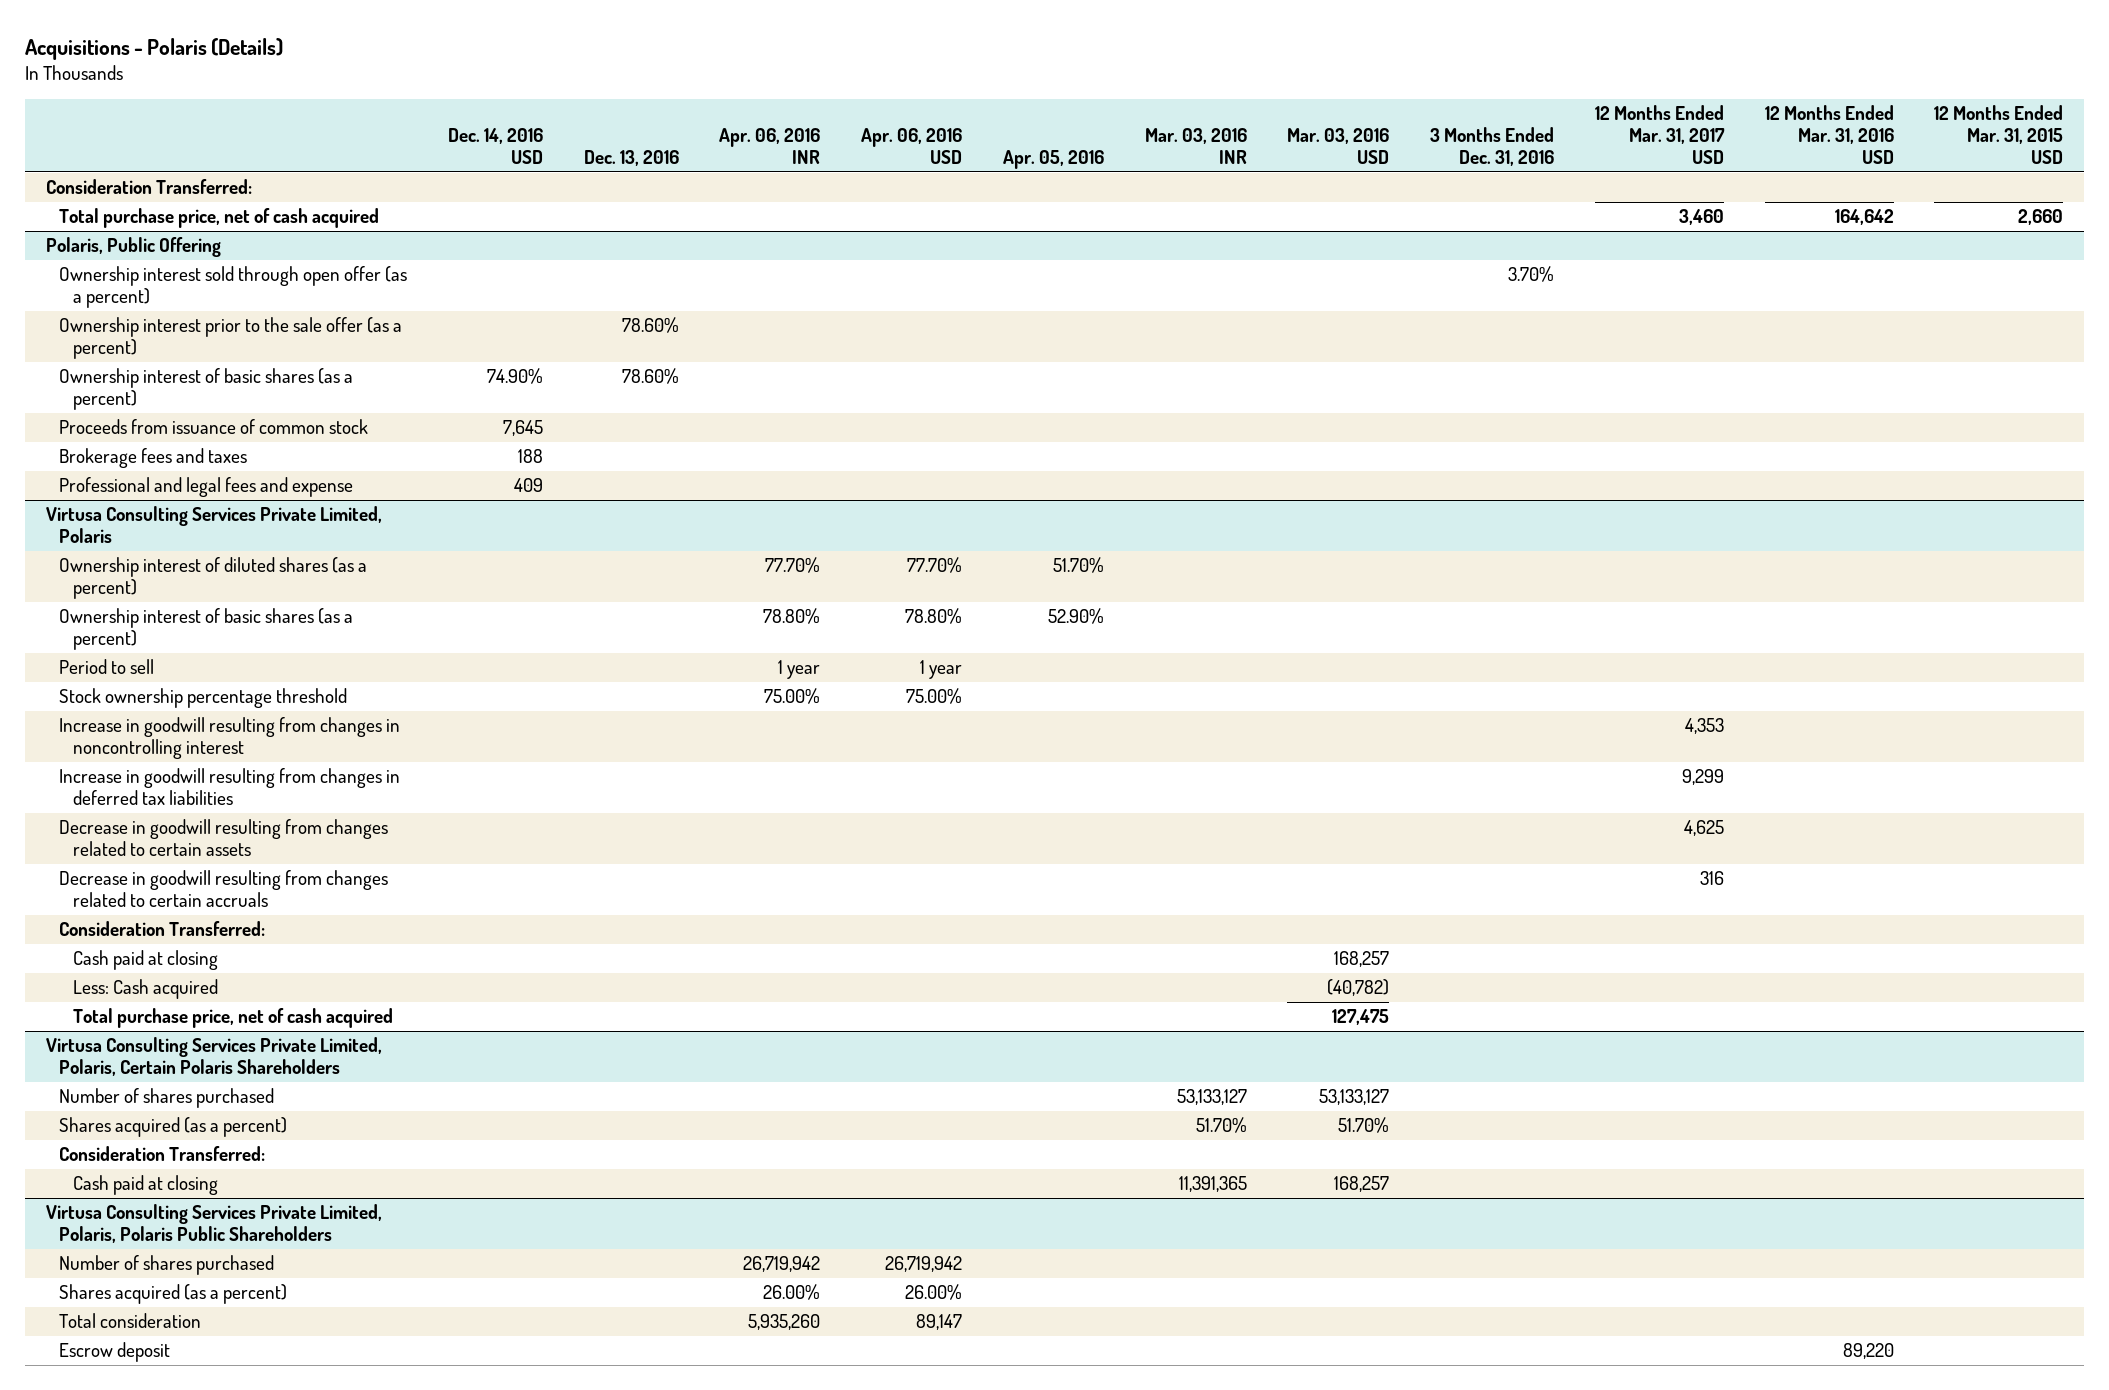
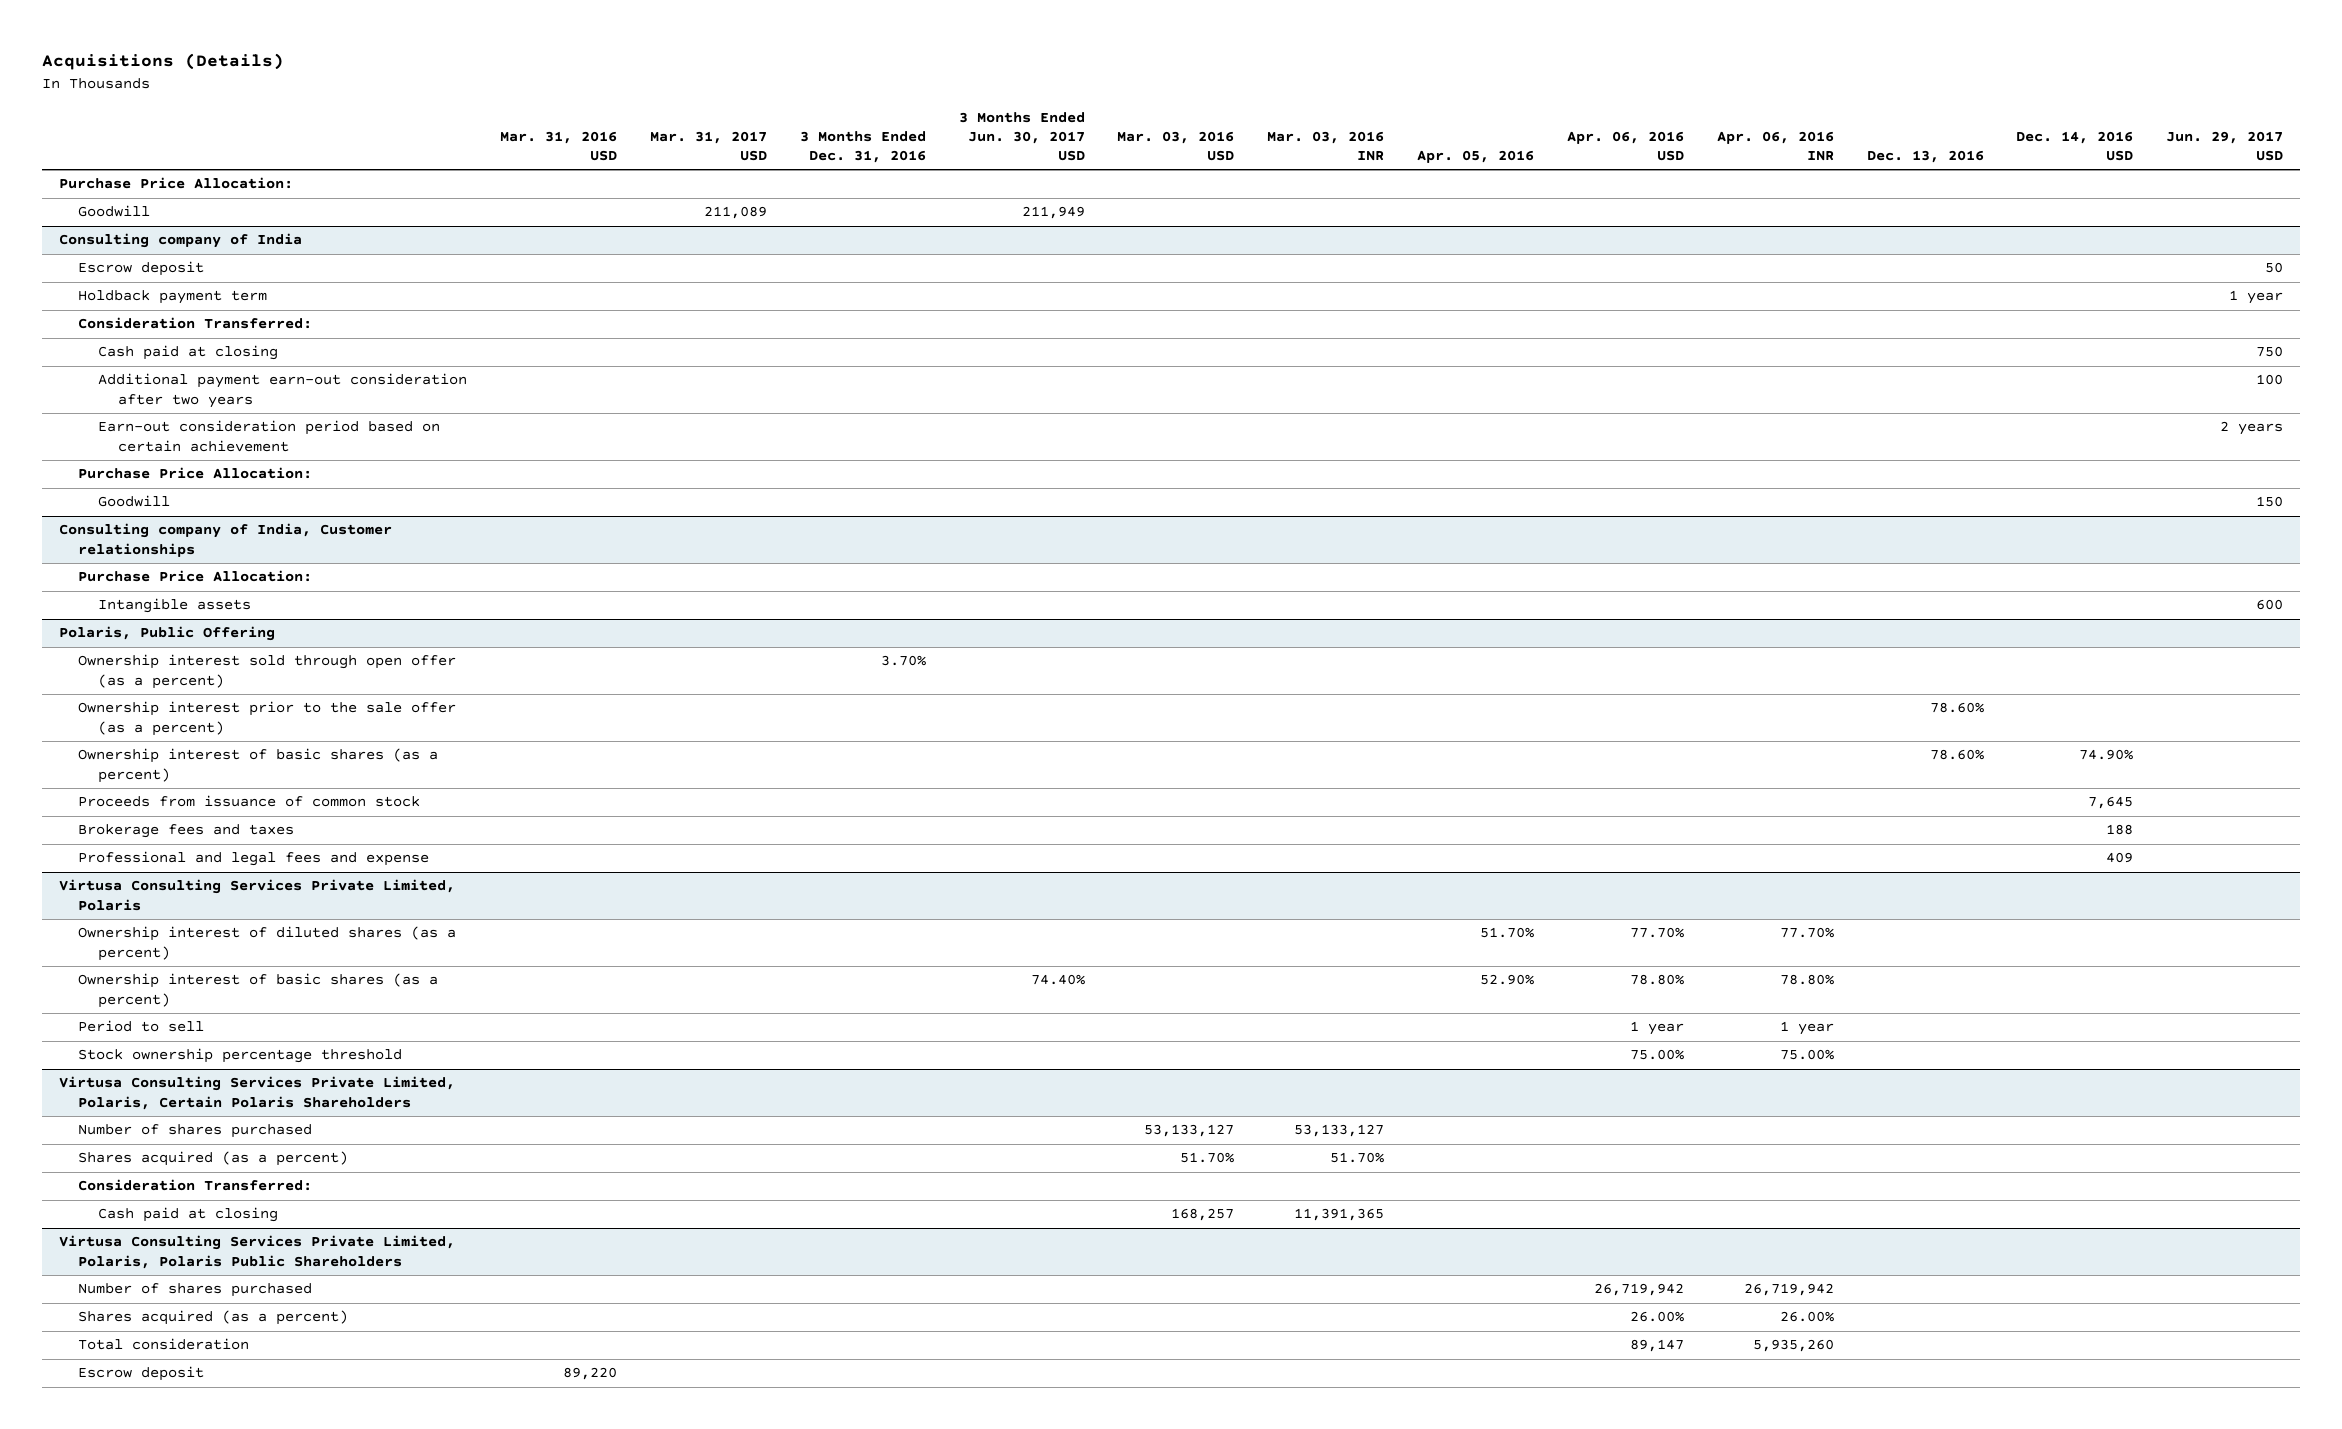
- Acquisitions - Polaris (Details)
+ Acquisitions (Details)
- | Dec. 14, 2016 USD | Dec. 13, 2016 | Apr. 06, 2016 INR | Apr. 06, 2016 USD | Apr. 05, 2016 | Mar. 03, 2016 INR | Mar. 03, 2016 USD | 3 Months Ended Dec. 31, 2016 | 12 Months Ended Mar. 31, 2017 USD | 12 Months Ended Mar. 31, 2016 USD | 12 Months Ended Mar. 31, 2015 USD
+ | Mar. 31, 2016 USD | Mar. 31, 2017 USD | 3 Months Ended Dec. 31, 2016 | 3 Months Ended Jun. 30, 2017 USD | Mar. 03, 2016 USD | Mar. 03, 2016 INR | Apr. 05, 2016 | Apr. 06, 2016 USD | Apr. 06, 2016 INR | Dec. 13, 2016 | Dec. 14, 2016 USD | Jun. 29, 2017 USD
- Consideration Transferred:
- Total purchase price, net of cash acquired | | | | | | | | | 3,460 | 164,642 | 2,660
+ Purchase Price Allocation:
+ Goodwill | | 211,089 | | 211,949 | | | | | | | |
+ Consulting company of India
+ Escrow deposit | | | | | | | | | | | | 50
+ Holdback payment term | | | | | | | | | | | | 1 year
+ Consideration Transferred:
+ Cash paid at closing | | | | | | | | | | | | 750
+ Additional payment earn-out consideration after two years | | | | | | | | | | | | 100
+ Earn-out consideration period based on certain achievement | | | | | | | | | | | | 2 years
+ Purchase Price Allocation:
+ Goodwill | | | | | | | | | | | | 150
+ Consulting company of India, Customer relationships
+ Purchase Price Allocation:
+ Intangible assets | | | | | | | | | | | | 600
@ Virtusa Consulting Services Private Limited, Polaris
- Increase in goodwill resulting from changes in noncontrolling interest | | | | | | | | | 4,353 | |
- Increase in goodwill resulting from changes in deferred tax liabilities | | | | | | | | | 9,299 | |
- Decrease in goodwill resulting from changes related to certain assets | | | | | | | | | 4,625 | |
- Decrease in goodwill resulting from changes related to certain accruals | | | | | | | | | 316 | |
- Consideration Transferred:
- Cash paid at closing | | | | | | | 168,257 | | | |
- Less: Cash acquired | | | | | | | (40,782) | | | |
- Total purchase price, net of cash acquired | | | | | | | 127,475 | | | |

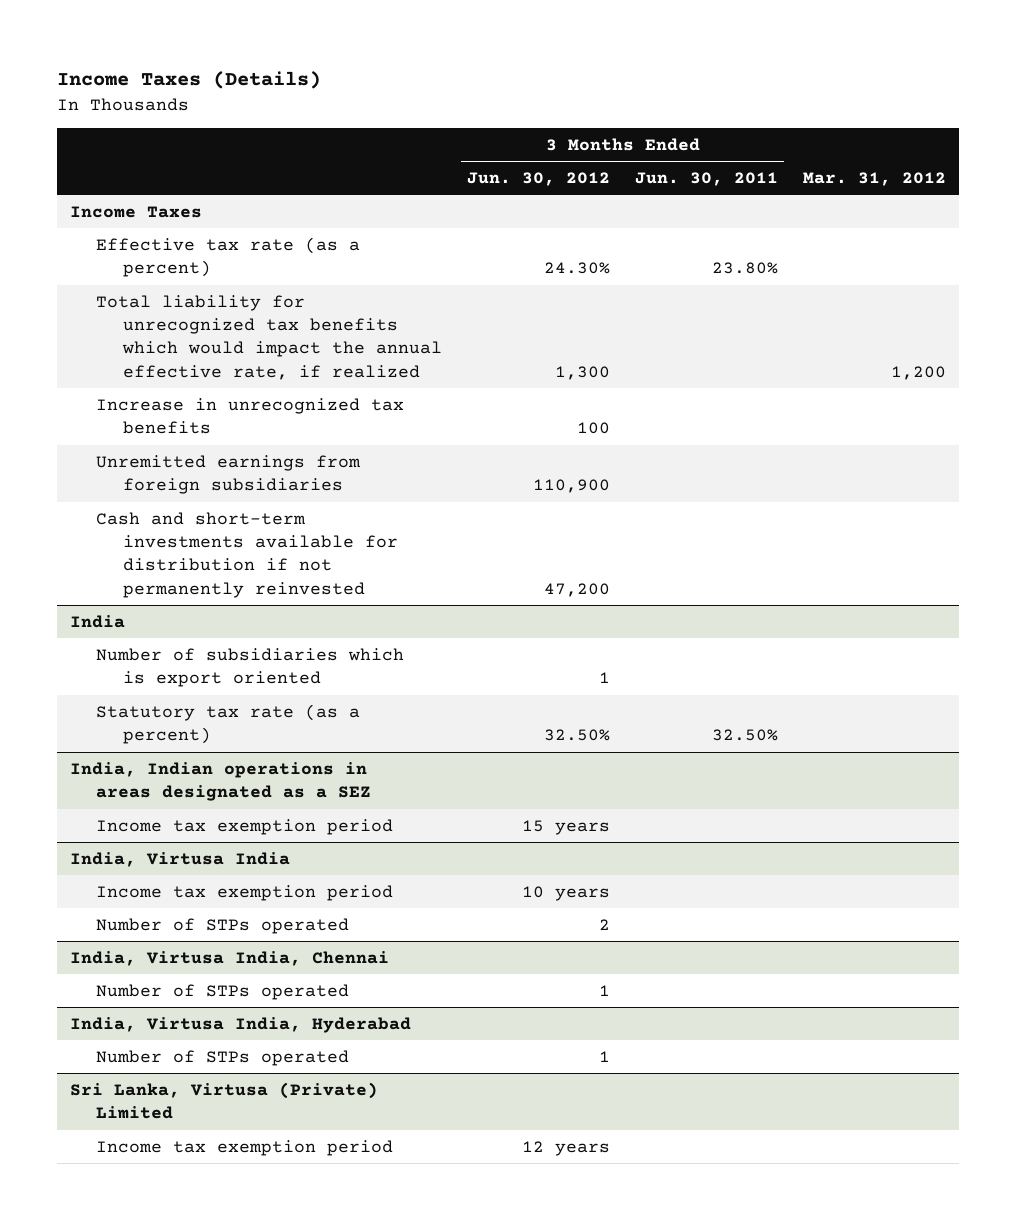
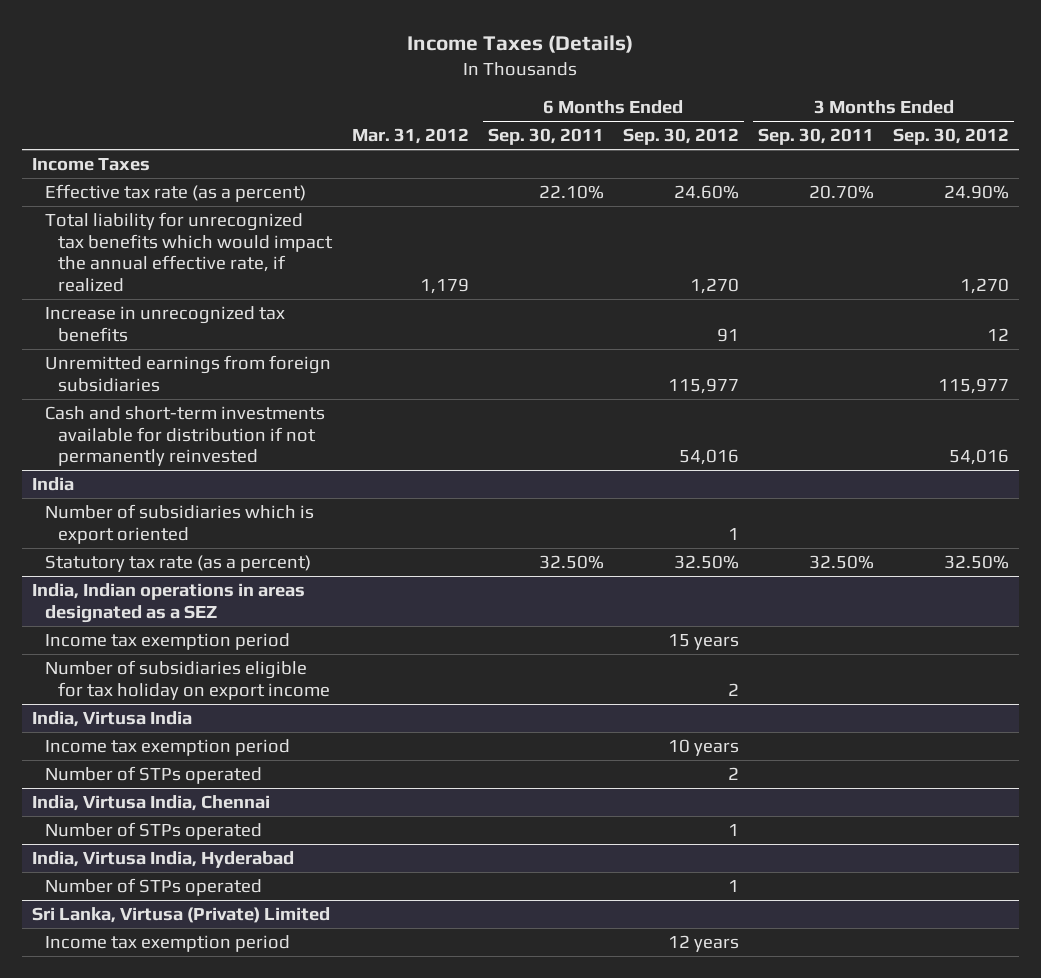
- | 3 Months Ended Jun. 30, 2012 | 3 Months Ended Jun. 30, 2011 | Mar. 31, 2012
+ | Mar. 31, 2012 | 6 Months Ended Sep. 30, 2011 | 6 Months Ended Sep. 30, 2012 | 3 Months Ended Sep. 30, 2011 | 3 Months Ended Sep. 30, 2012
- Total liability for unrecognized tax benefits which would impact the annual effective rate, if realized | 1,300 | | 1,200
+ Total liability for unrecognized tax benefits which would impact the annual effective rate, if realized | 1,179 | | 1,270 | | 1,270
@ India, Indian operations in areas designated as a SEZ
+ Number of subsidiaries eligible for tax holiday on export income | | | 2 | |

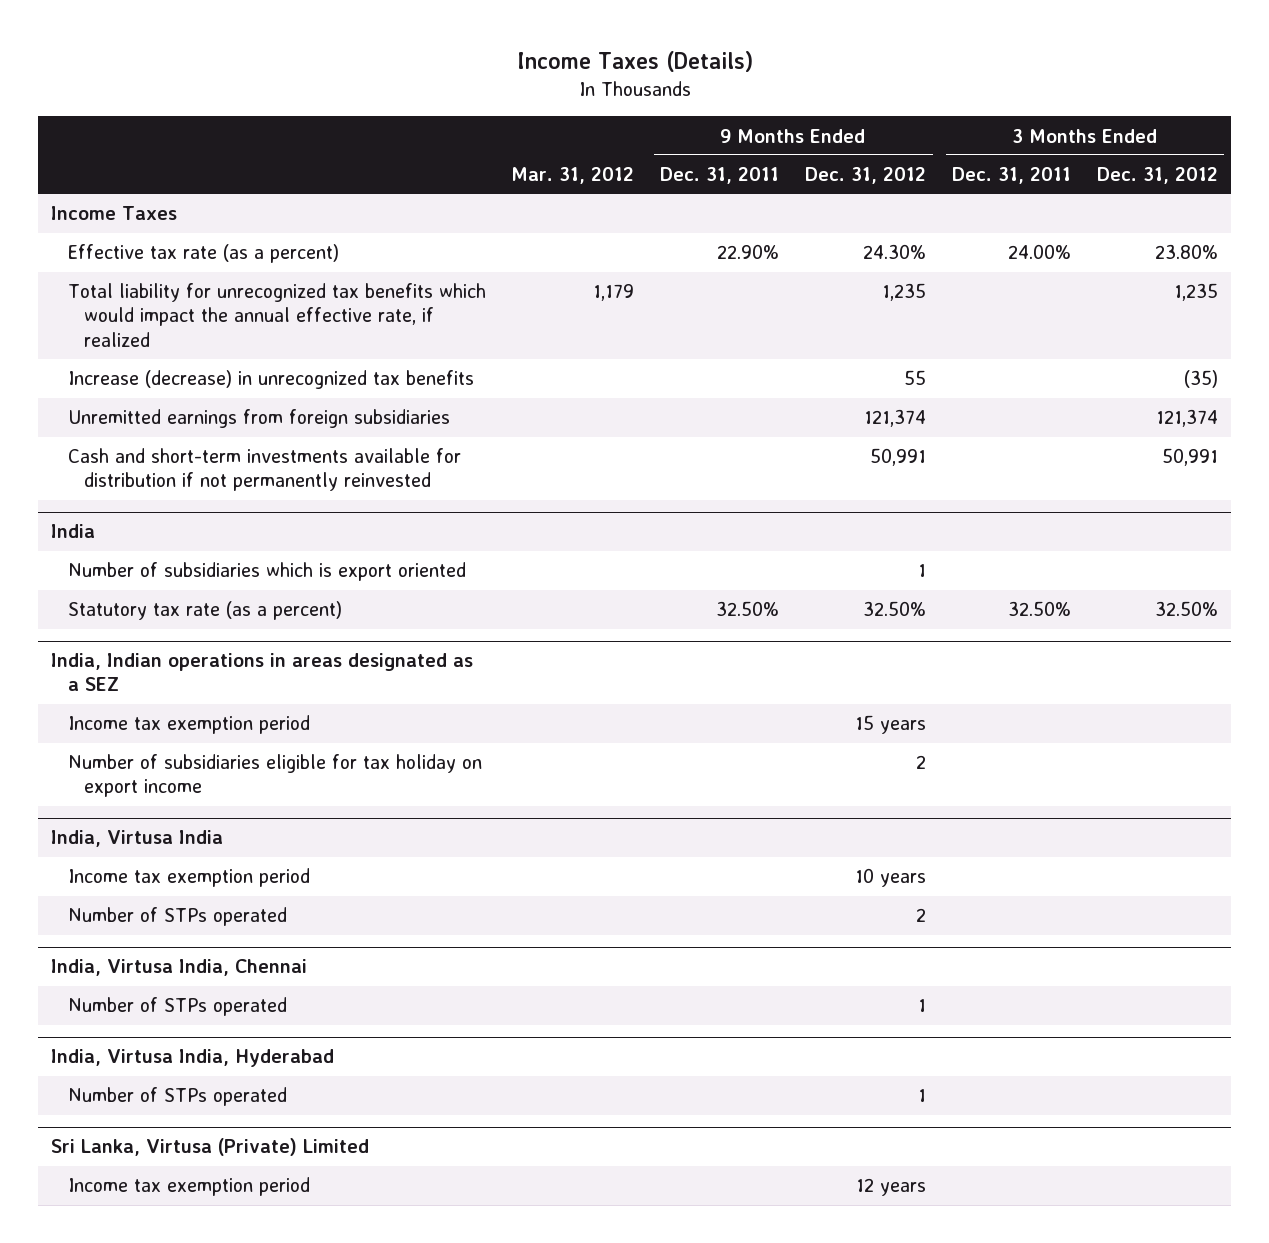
- | Mar. 31, 2012 | 6 Months Ended Sep. 30, 2011 | 6 Months Ended Sep. 30, 2012 | 3 Months Ended Sep. 30, 2011 | 3 Months Ended Sep. 30, 2012
+ | Mar. 31, 2012 | 9 Months Ended Dec. 31, 2011 | 9 Months Ended Dec. 31, 2012 | 3 Months Ended Dec. 31, 2011 | 3 Months Ended Dec. 31, 2012
- Increase in unrecognized tax benefits | | | 91 | | 12
+ Increase (decrease) in unrecognized tax benefits | | | 55 | | (35)

